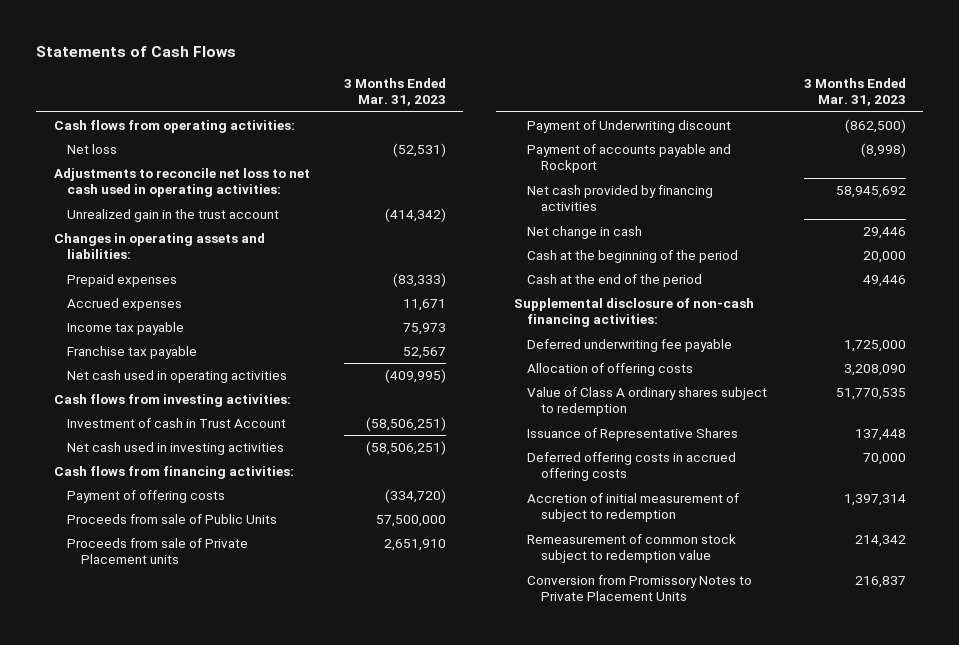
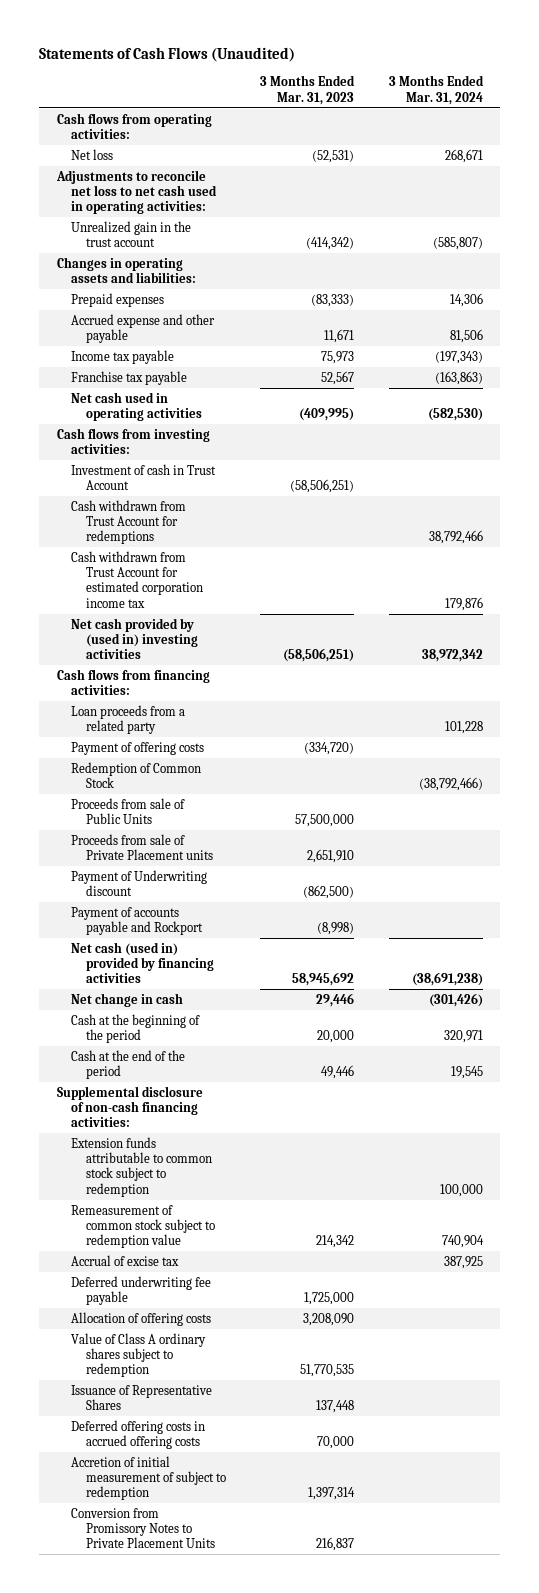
- Statements of Cash Flows
+ Statements of Cash Flows (Unaudited)
- | 3 Months Ended Mar. 31, 2023
+ | 3 Months Ended Mar. 31, 2023 | 3 Months Ended Mar. 31, 2024
- Accrued expenses | 11,671
+ Accrued expense and other payable | 11,671 | 81,506
- Net cash used in investing activities | (58,506,251)
+ Cash withdrawn from Trust Account for redemptions | | 38,792,466
+ Cash withdrawn from Trust Account for estimated corporation income tax | | 179,876
+ Net cash provided by (used in) investing activities | (58,506,251) | 38,972,342
+ Loan proceeds from a related party | | 101,228
+ Redemption of Common Stock | | (38,792,466)
- Net cash provided by financing activities | 58,945,692
+ Net cash (used in) provided by financing activities | 58,945,692 | (38,691,238)
+ Extension funds attributable to common stock subject to redemption | | 100,000
moved up: Remeasurement of common stock subject to redemption value | 214,342 | 740,904
+ Accrual of excise tax | | 387,925

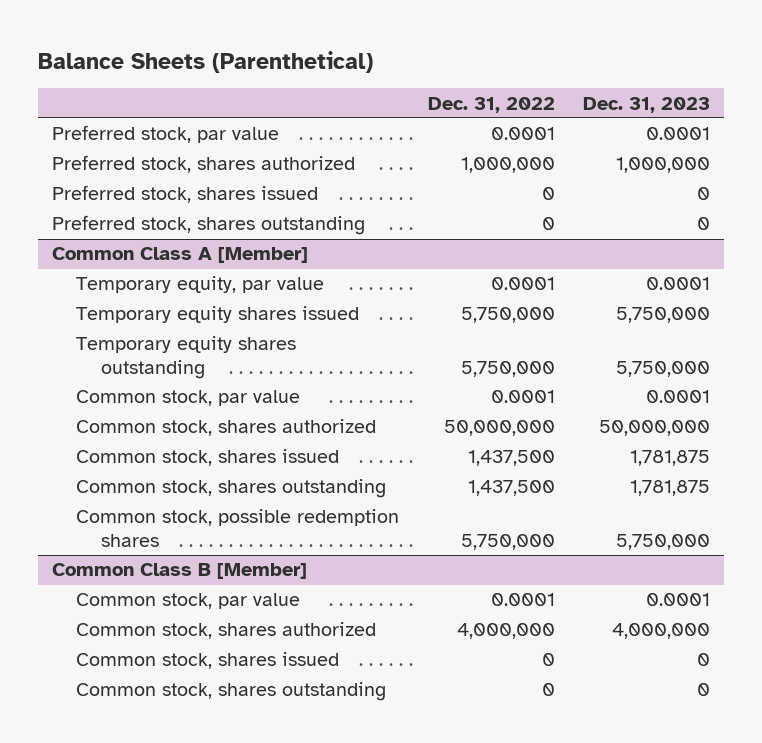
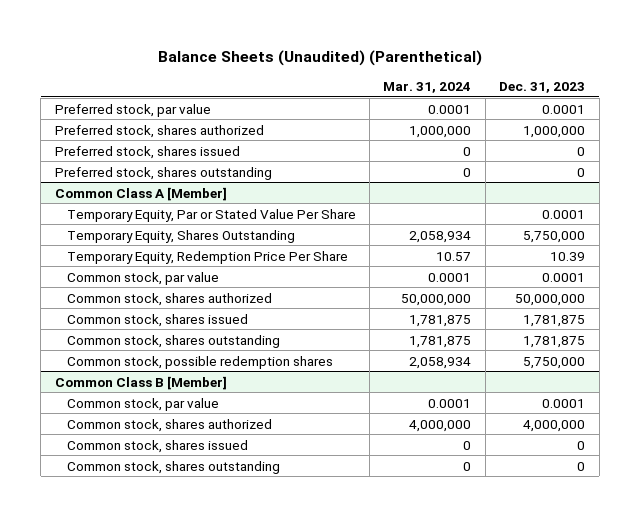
- Balance Sheets (Parenthetical)
+ Balance Sheets (Unaudited) (Parenthetical)
- | Dec. 31, 2022 | Dec. 31, 2023
+ | Mar. 31, 2024 | Dec. 31, 2023
@ Common Class A [Member]
- Temporary equity, par value | 0.0001 | 0.0001
- Temporary equity shares issued | 5,750,000 | 5,750,000
- Temporary equity shares outstanding | 5,750,000 | 5,750,000
+ Temporary Equity, Par or Stated Value Per Share | | 0.0001
+ Temporary Equity, Shares Outstanding | 2,058,934 | 5,750,000
+ Temporary Equity, Redemption Price Per Share | 10.57 | 10.39

